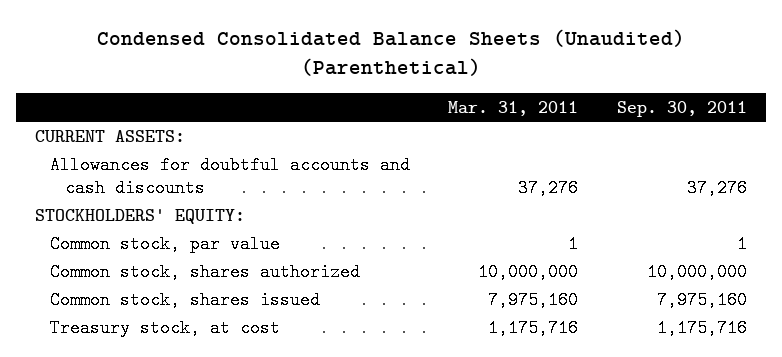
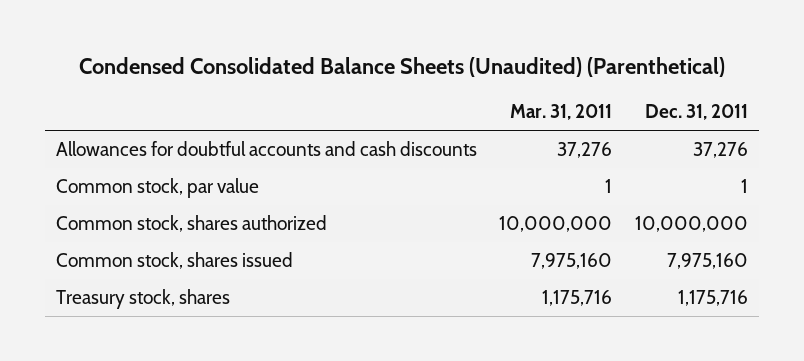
- | Mar. 31, 2011 | Sep. 30, 2011
+ | Mar. 31, 2011 | Dec. 31, 2011
- CURRENT ASSETS:
- STOCKHOLDERS' EQUITY:
- Treasury stock, at cost | 1,175,716 | 1,175,716
+ Treasury stock, shares | 1,175,716 | 1,175,716

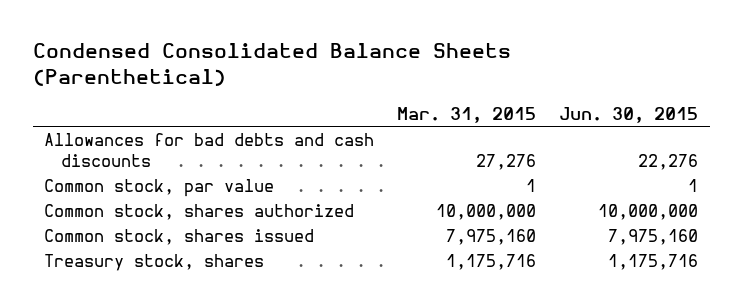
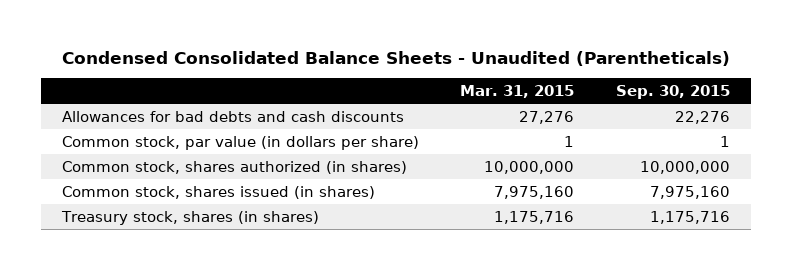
- Condensed Consolidated Balance Sheets (Parenthetical)
+ Condensed Consolidated Balance Sheets - Unaudited (Parentheticals)
- | Mar. 31, 2015 | Jun. 30, 2015
+ | Mar. 31, 2015 | Sep. 30, 2015
- Common stock, par value | 1 | 1
- Common stock, shares authorized | 10,000,000 | 10,000,000
- Common stock, shares issued | 7,975,160 | 7,975,160
- Treasury stock, shares | 1,175,716 | 1,175,716
+ Common stock, par value (in dollars per share) | 1 | 1
+ Common stock, shares authorized (in shares) | 10,000,000 | 10,000,000
+ Common stock, shares issued (in shares) | 7,975,160 | 7,975,160
+ Treasury stock, shares (in shares) | 1,175,716 | 1,175,716

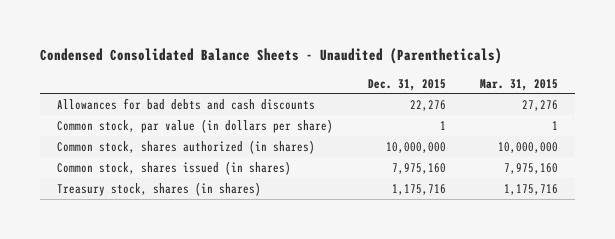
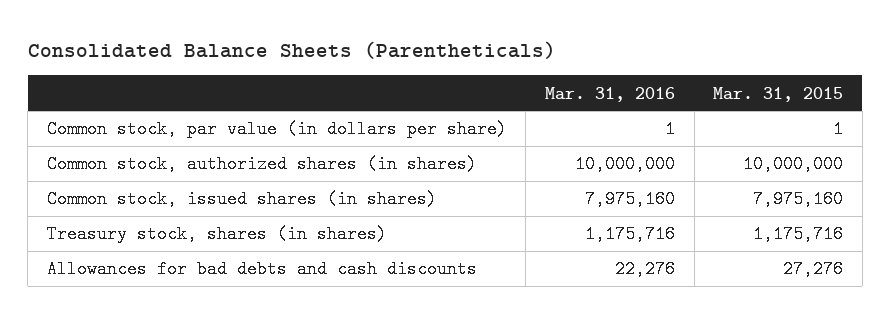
- Condensed Consolidated Balance Sheets - Unaudited (Parentheticals)
+ Consolidated Balance Sheets (Parentheticals)
- | Dec. 31, 2015 | Mar. 31, 2015
+ | Mar. 31, 2016 | Mar. 31, 2015
- Common stock, shares authorized (in shares) | 10,000,000 | 10,000,000
- Common stock, shares issued (in shares) | 7,975,160 | 7,975,160
+ Common stock, authorized shares (in shares) | 10,000,000 | 10,000,000
+ Common stock, issued shares (in shares) | 7,975,160 | 7,975,160
moved down: Allowances for bad debts and cash discounts | 22,276 | 27,276

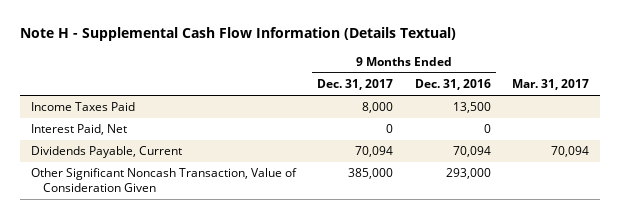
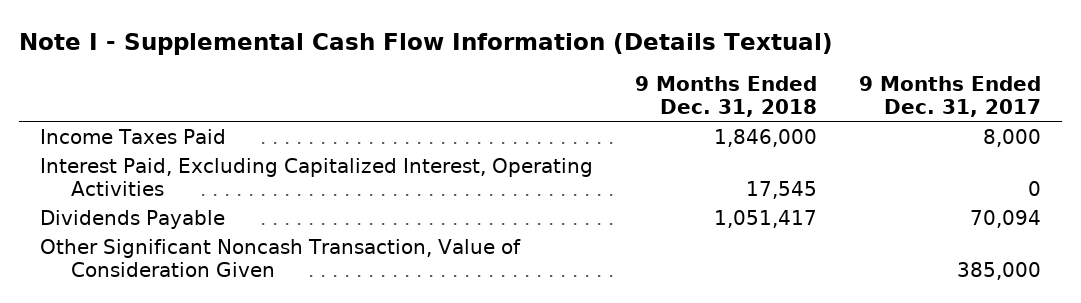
- Note H - Supplemental Cash Flow Information (Details Textual)
+ Note I - Supplemental Cash Flow Information (Details Textual)
- | 9 Months Ended Dec. 31, 2017 | 9 Months Ended Dec. 31, 2016 | Mar. 31, 2017
+ | 9 Months Ended Dec. 31, 2018 | 9 Months Ended Dec. 31, 2017
- Interest Paid, Net | 0 | 0 |
- Dividends Payable, Current | 70,094 | 70,094 | 70,094
+ Interest Paid, Excluding Capitalized Interest, Operating Activities | 17,545 | 0
+ Dividends Payable | 1,051,417 | 70,094

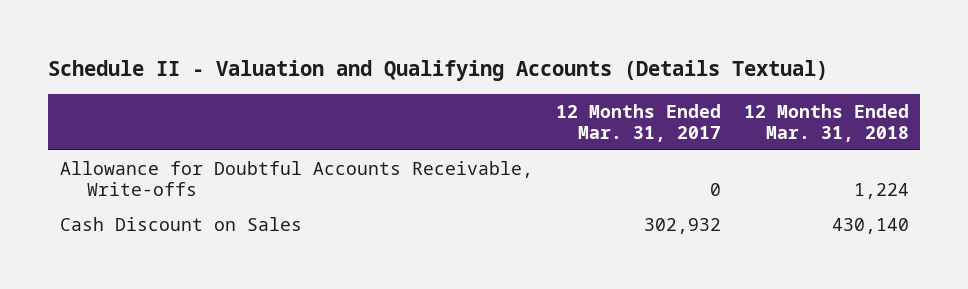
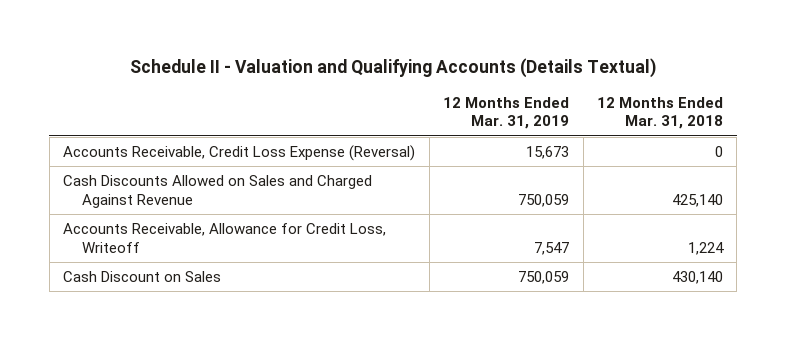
- | 12 Months Ended Mar. 31, 2017 | 12 Months Ended Mar. 31, 2018
+ | 12 Months Ended Mar. 31, 2019 | 12 Months Ended Mar. 31, 2018
- Allowance for Doubtful Accounts Receivable, Write-offs | 0 | 1,224
+ Accounts Receivable, Credit Loss Expense (Reversal) | 15,673 | 0
+ Cash Discounts Allowed on Sales and Charged Against Revenue | 750,059 | 425,140
+ Accounts Receivable, Allowance for Credit Loss, Writeoff | 7,547 | 1,224

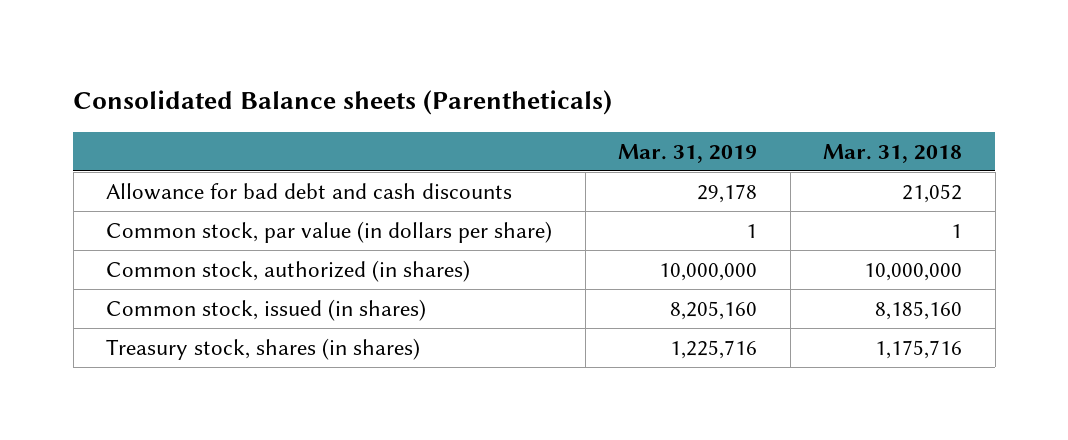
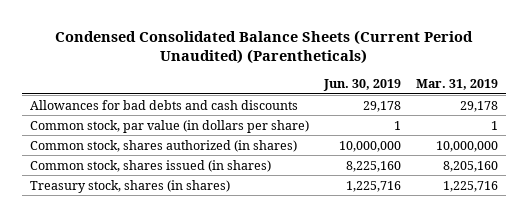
- Consolidated Balance sheets (Parentheticals)
+ Condensed Consolidated Balance Sheets (Current Period Unaudited) (Parentheticals)
- | Mar. 31, 2019 | Mar. 31, 2018
+ | Jun. 30, 2019 | Mar. 31, 2019
- Allowance for bad debt and cash discounts | 29,178 | 21,052
+ Allowances for bad debts and cash discounts | 29,178 | 29,178
- Common stock, authorized (in shares) | 10,000,000 | 10,000,000
- Common stock, issued (in shares) | 8,205,160 | 8,185,160
+ Common stock, shares authorized (in shares) | 10,000,000 | 10,000,000
+ Common stock, shares issued (in shares) | 8,225,160 | 8,205,160

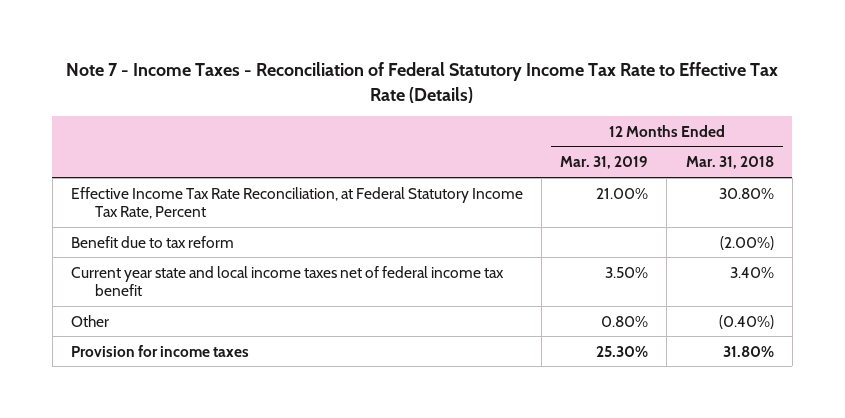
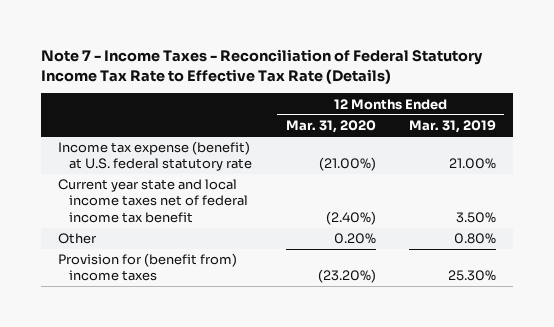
- | 12 Months Ended Mar. 31, 2019 | 12 Months Ended Mar. 31, 2018
+ | 12 Months Ended Mar. 31, 2020 | 12 Months Ended Mar. 31, 2019
- Effective Income Tax Rate Reconciliation, at Federal Statutory Income Tax Rate, Percent | 21.00% | 30.80%
- Benefit due to tax reform | | (2.00%)
+ Income tax expense (benefit) at U.S. federal statutory rate | (21.00%) | 21.00%
- Provision for income taxes | 25.30% | 31.80%
+ Provision for (benefit from) income taxes | (23.20%) | 25.30%

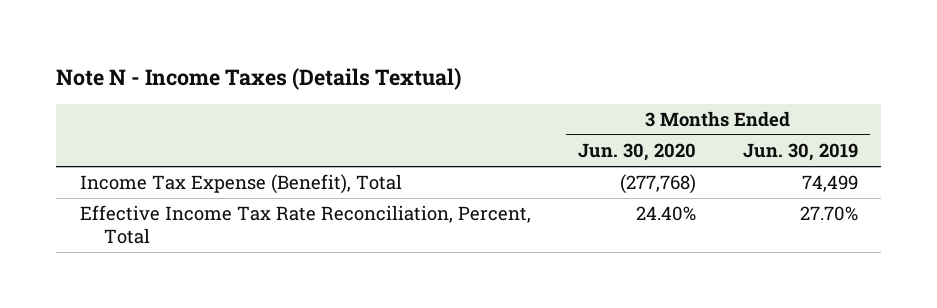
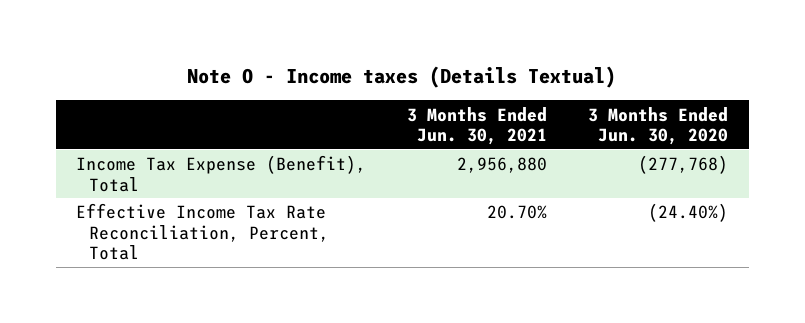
- Note N - Income Taxes (Details Textual)
+ Note O - Income taxes (Details Textual)
- | 3 Months Ended Jun. 30, 2020 | 3 Months Ended Jun. 30, 2019
+ | 3 Months Ended Jun. 30, 2021 | 3 Months Ended Jun. 30, 2020
- Effective Income Tax Rate Reconciliation, Percent, Total | 24.40% | 27.70%
+ Effective Income Tax Rate Reconciliation, Percent, Total | 20.70% | (24.40%)

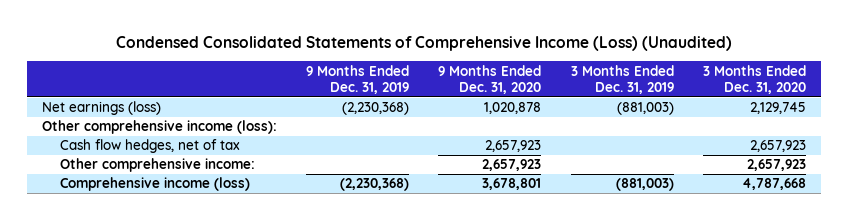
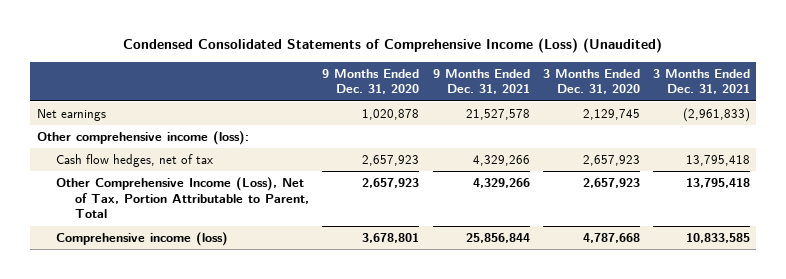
- | 9 Months Ended Dec. 31, 2019 | 9 Months Ended Dec. 31, 2020 | 3 Months Ended Dec. 31, 2019 | 3 Months Ended Dec. 31, 2020
+ | 9 Months Ended Dec. 31, 2020 | 9 Months Ended Dec. 31, 2021 | 3 Months Ended Dec. 31, 2020 | 3 Months Ended Dec. 31, 2021
- Net earnings (loss) | (2,230,368) | 1,020,878 | (881,003) | 2,129,745
+ Net earnings | 1,020,878 | 21,527,578 | 2,129,745 | (2,961,833)
- Other comprehensive income: | | 2,657,923 | | 2,657,923
+ Other Comprehensive Income (Loss), Net of Tax, Portion Attributable to Parent, Total | 2,657,923 | 4,329,266 | 2,657,923 | 13,795,418

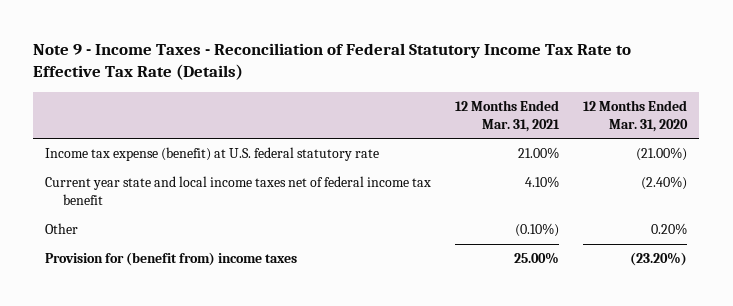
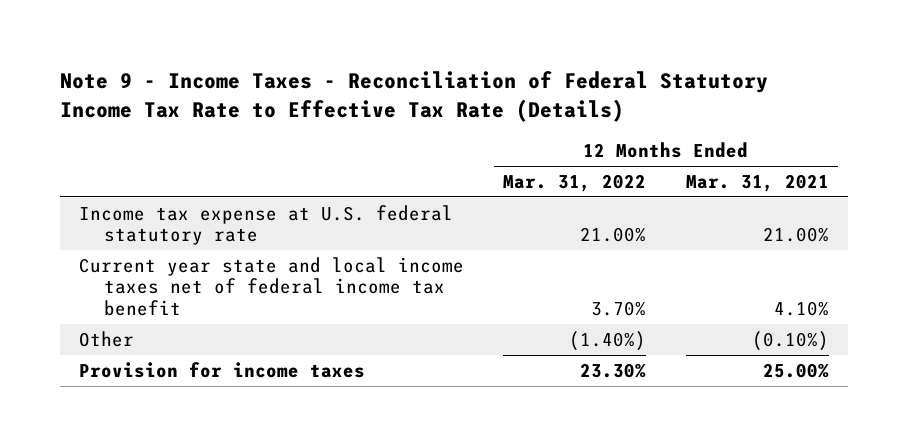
- | 12 Months Ended Mar. 31, 2021 | 12 Months Ended Mar. 31, 2020
+ | 12 Months Ended Mar. 31, 2022 | 12 Months Ended Mar. 31, 2021
- Income tax expense (benefit) at U.S. federal statutory rate | 21.00% | (21.00%)
+ Income tax expense at U.S. federal statutory rate | 21.00% | 21.00%
- Provision for (benefit from) income taxes | 25.00% | (23.20%)
+ Provision for income taxes | 23.30% | 25.00%

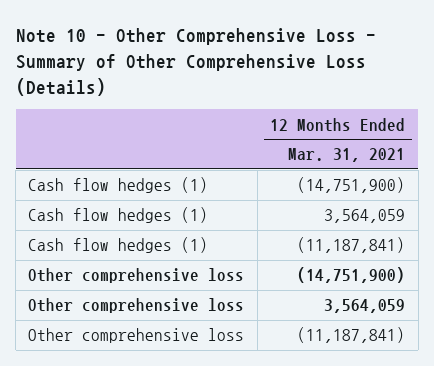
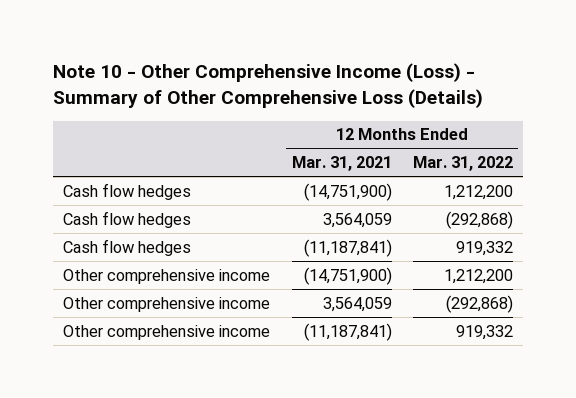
- Note 10 - Other Comprehensive Loss - Summary of Other Comprehensive Loss (Details)
+ Note 10 - Other Comprehensive Income (Loss) - Summary of Other Comprehensive Loss (Details)
- | 12 Months Ended Mar. 31, 2021
+ | 12 Months Ended Mar. 31, 2021 | 12 Months Ended Mar. 31, 2022
- Cash flow hedges (1) | (14,751,900)
- Cash flow hedges (1) | 3,564,059
- Cash flow hedges (1) | (11,187,841)
- Other comprehensive loss | (14,751,900)
- Other comprehensive loss | 3,564,059
- Other comprehensive loss | (11,187,841)
+ Cash flow hedges | (14,751,900) | 1,212,200
+ Cash flow hedges | 3,564,059 | (292,868)
+ Cash flow hedges | (11,187,841) | 919,332
+ Other comprehensive income | (14,751,900) | 1,212,200
+ Other comprehensive income | 3,564,059 | (292,868)
+ Other comprehensive income | (11,187,841) | 919,332

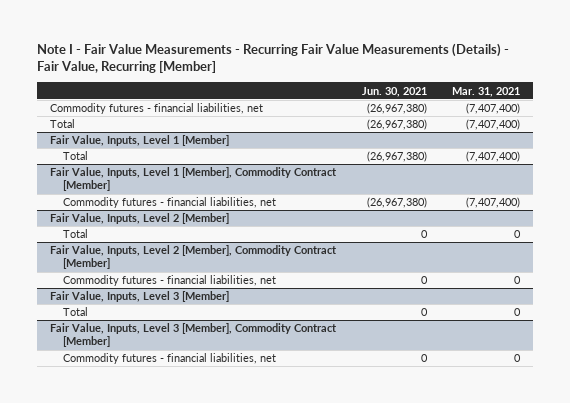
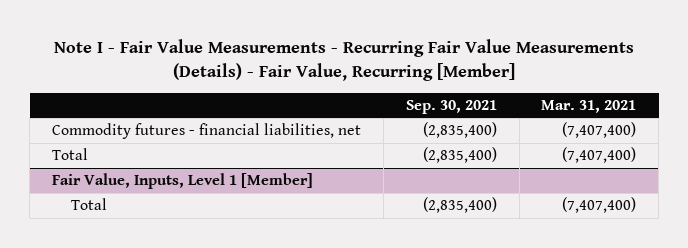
- | Jun. 30, 2021 | Mar. 31, 2021
+ | Sep. 30, 2021 | Mar. 31, 2021
- Fair Value, Inputs, Level 1 [Member], Commodity Contract [Member]
- Commodity futures - financial liabilities, net | (26,967,380) | (7,407,400)
- Fair Value, Inputs, Level 2 [Member]
- Total | 0 | 0
- Fair Value, Inputs, Level 2 [Member], Commodity Contract [Member]
- Commodity futures - financial liabilities, net | 0 | 0
- Fair Value, Inputs, Level 3 [Member]
- Total | 0 | 0
- Fair Value, Inputs, Level 3 [Member], Commodity Contract [Member]
- Commodity futures - financial liabilities, net | 0 | 0

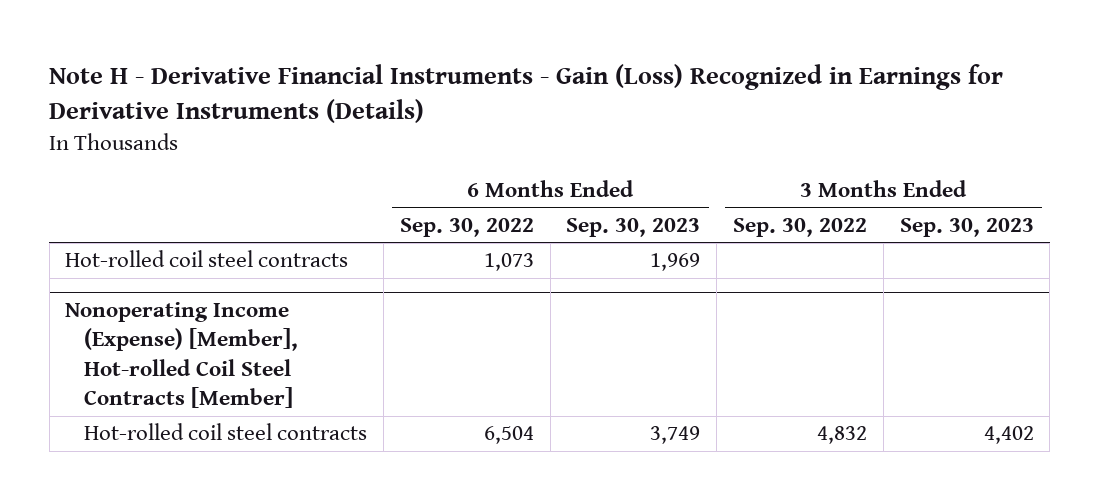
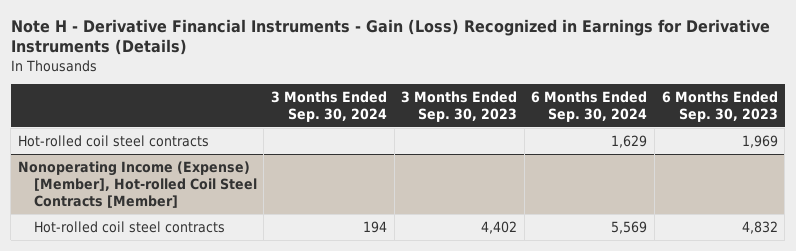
- | 6 Months Ended Sep. 30, 2022 | 6 Months Ended Sep. 30, 2023 | 3 Months Ended Sep. 30, 2022 | 3 Months Ended Sep. 30, 2023
+ | 3 Months Ended Sep. 30, 2024 | 3 Months Ended Sep. 30, 2023 | 6 Months Ended Sep. 30, 2024 | 6 Months Ended Sep. 30, 2023
@ Nonoperating Income (Expense) [Member], Hot-rolled Coil Steel Contracts [Member]
- Hot-rolled coil steel contracts | 6,504 | 3,749 | 4,832 | 4,402
+ Hot-rolled coil steel contracts | 194 | 4,402 | 5,569 | 4,832

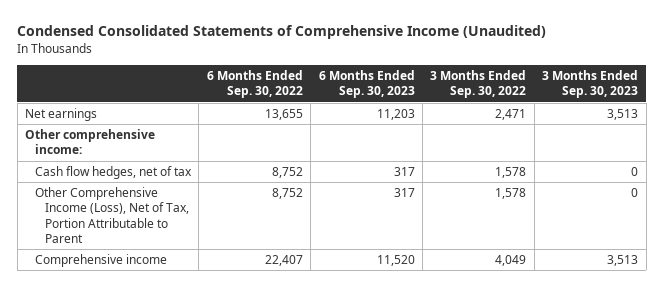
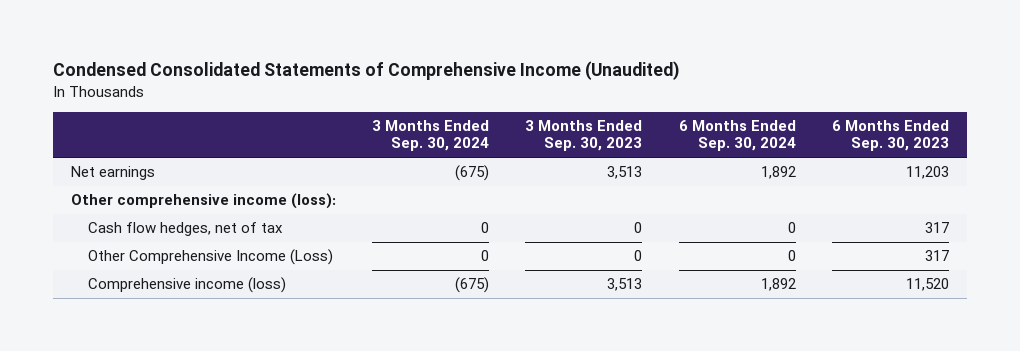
- | 6 Months Ended Sep. 30, 2022 | 6 Months Ended Sep. 30, 2023 | 3 Months Ended Sep. 30, 2022 | 3 Months Ended Sep. 30, 2023
+ | 3 Months Ended Sep. 30, 2024 | 3 Months Ended Sep. 30, 2023 | 6 Months Ended Sep. 30, 2024 | 6 Months Ended Sep. 30, 2023
- Other comprehensive income:
+ Other comprehensive income (loss):
- Other Comprehensive Income (Loss), Net of Tax, Portion Attributable to Parent | 8,752 | 317 | 1,578 | 0
- Comprehensive income | 22,407 | 11,520 | 4,049 | 3,513
+ Other Comprehensive Income (Loss) | 0 | 0 | 0 | 317
+ Comprehensive income (loss) | (675) | 3,513 | 1,892 | 11,520

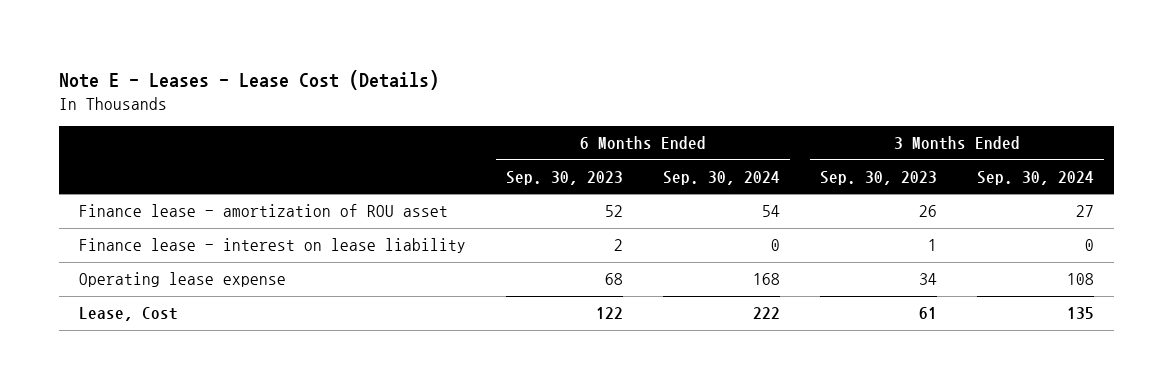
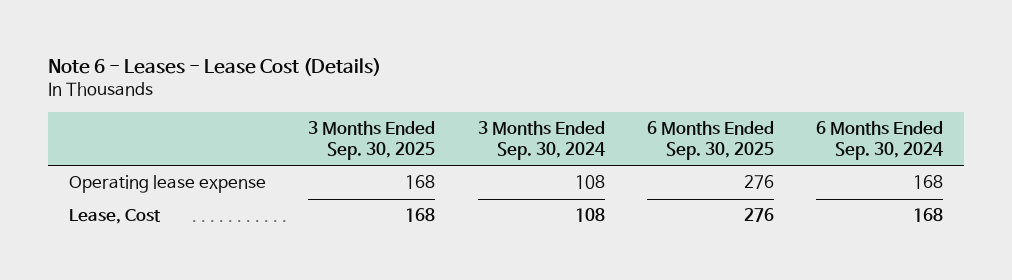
- Note E - Leases - Lease Cost (Details)
+ Note 6 - Leases - Lease Cost (Details)
- | 6 Months Ended Sep. 30, 2023 | 6 Months Ended Sep. 30, 2024 | 3 Months Ended Sep. 30, 2023 | 3 Months Ended Sep. 30, 2024
+ | 3 Months Ended Sep. 30, 2025 | 3 Months Ended Sep. 30, 2024 | 6 Months Ended Sep. 30, 2025 | 6 Months Ended Sep. 30, 2024
- Finance lease - amortization of ROU asset | 52 | 54 | 26 | 27
- Finance lease - interest on lease liability | 2 | 0 | 1 | 0
- Lease, Cost | 122 | 222 | 61 | 135
+ Lease, Cost | 168 | 108 | 276 | 168

